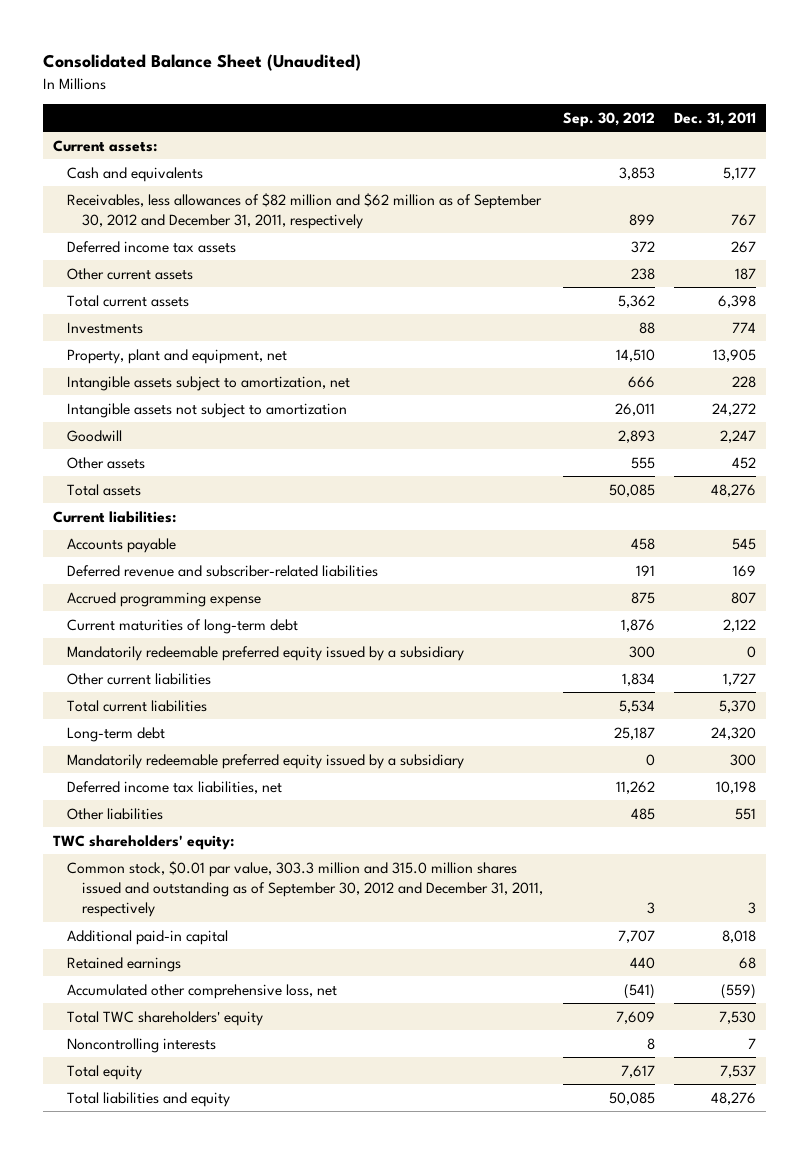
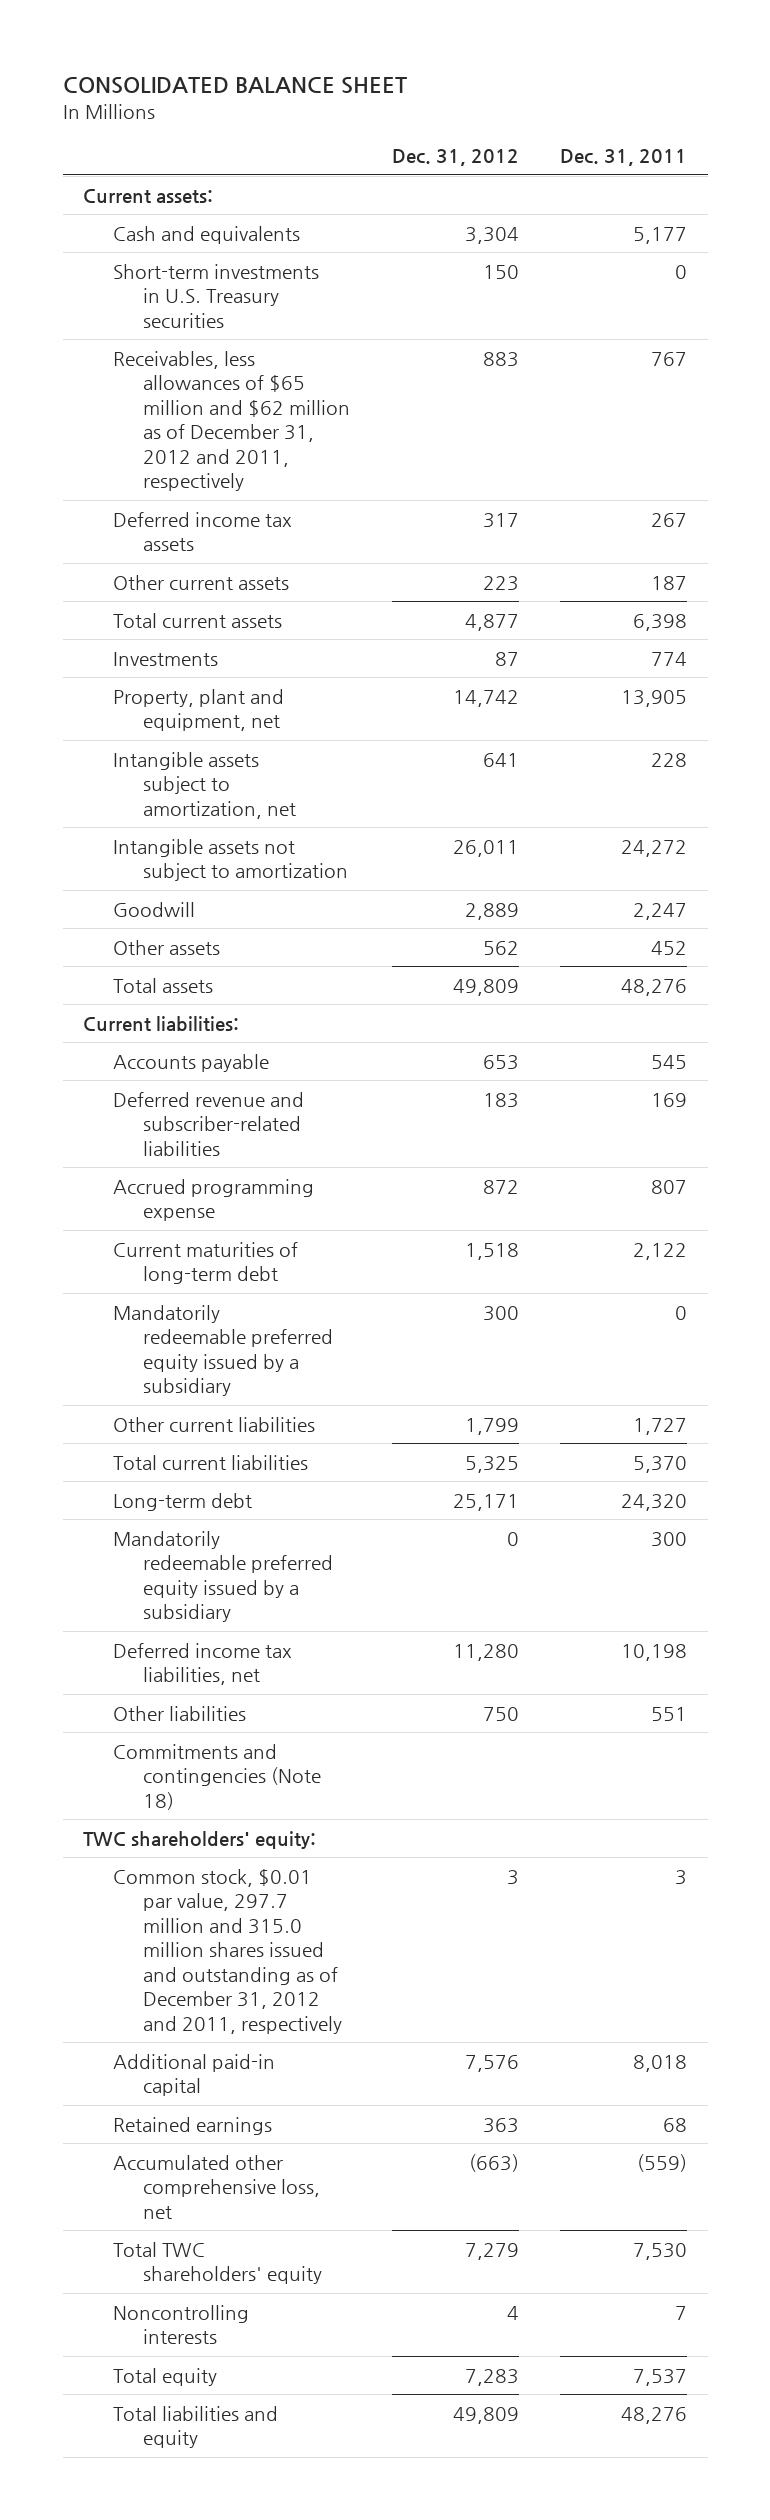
- Consolidated Balance Sheet (Unaudited)
+ CONSOLIDATED BALANCE SHEET
- | Sep. 30, 2012 | Dec. 31, 2011
+ | Dec. 31, 2012 | Dec. 31, 2011
- Receivables, less allowances of $82 million and $62 million as of September 30, 2012 and December 31, 2011, respectively | 899 | 767
+ Short-term investments in U.S. Treasury securities | 150 | 0
+ Receivables, less allowances of $65 million and $62 million as of December 31, 2012 and 2011, respectively | 883 | 767
+ Commitments and contingencies (Note 18)
- Common stock, $0.01 par value, 303.3 million and 315.0 million shares issued and outstanding as of September 30, 2012 and December 31, 2011, respectively | 3 | 3
+ Common stock, $0.01 par value, 297.7 million and 315.0 million shares issued and outstanding as of December 31, 2012 and 2011, respectively | 3 | 3

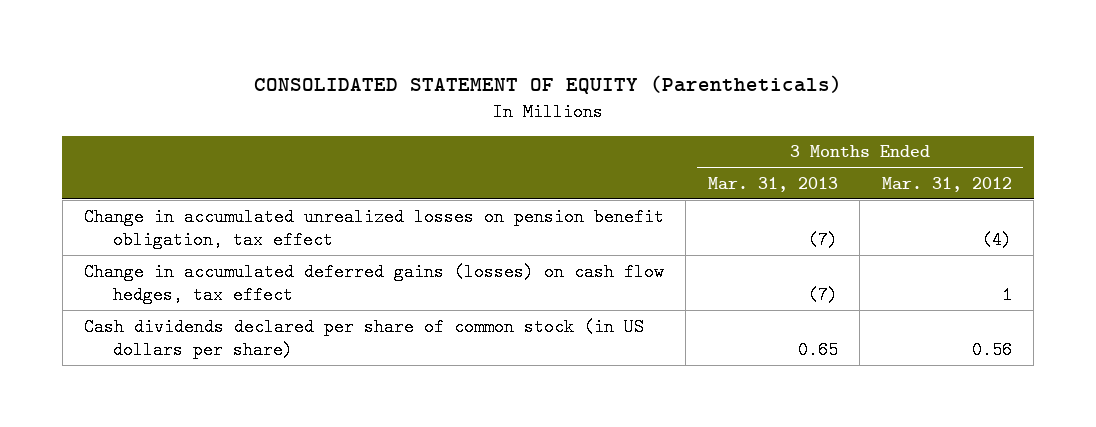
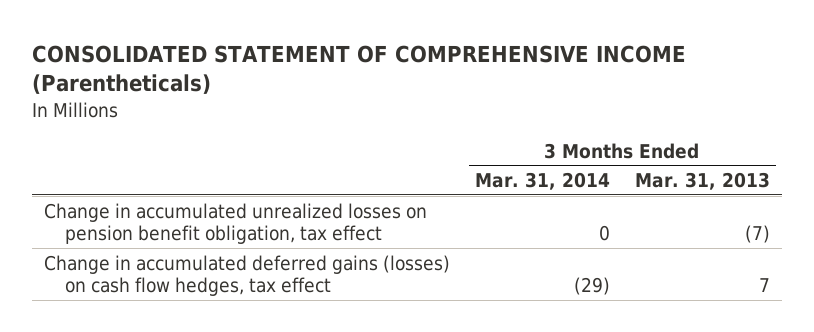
- CONSOLIDATED STATEMENT OF EQUITY (Parentheticals)
+ CONSOLIDATED STATEMENT OF COMPREHENSIVE INCOME (Parentheticals)
- | 3 Months Ended Mar. 31, 2013 | 3 Months Ended Mar. 31, 2012
+ | 3 Months Ended Mar. 31, 2014 | 3 Months Ended Mar. 31, 2013
- Change in accumulated deferred gains (losses) on cash flow hedges, tax effect | (7) | 1
- Cash dividends declared per share of common stock (in US dollars per share) | 0.65 | 0.56
+ Change in accumulated deferred gains (losses) on cash flow hedges, tax effect | (29) | 7

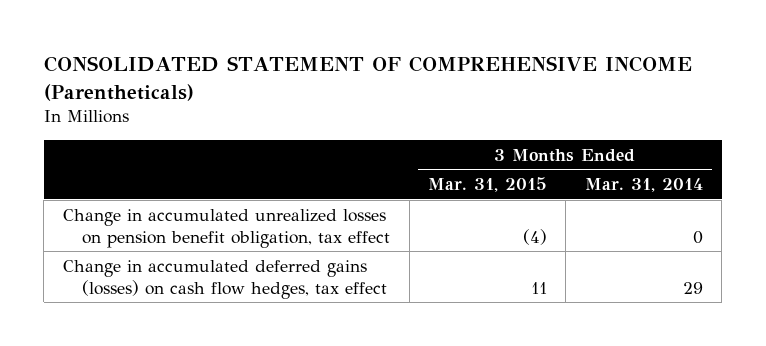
- | 3 Months Ended Mar. 31, 2014 | 3 Months Ended Mar. 31, 2013
+ | 3 Months Ended Mar. 31, 2015 | 3 Months Ended Mar. 31, 2014
- Change in accumulated deferred gains (losses) on cash flow hedges, tax effect | (29) | 7
+ Change in accumulated deferred gains (losses) on cash flow hedges, tax effect | 11 | 29

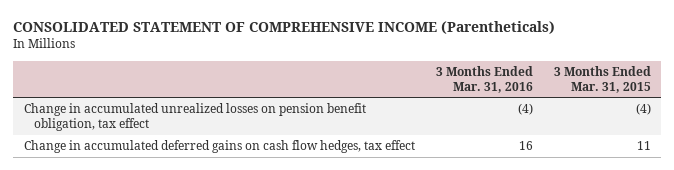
- | 3 Months Ended Mar. 31, 2015 | 3 Months Ended Mar. 31, 2014
+ | 3 Months Ended Mar. 31, 2016 | 3 Months Ended Mar. 31, 2015
- Change in accumulated deferred gains (losses) on cash flow hedges, tax effect | 11 | 29
+ Change in accumulated deferred gains on cash flow hedges, tax effect | 16 | 11

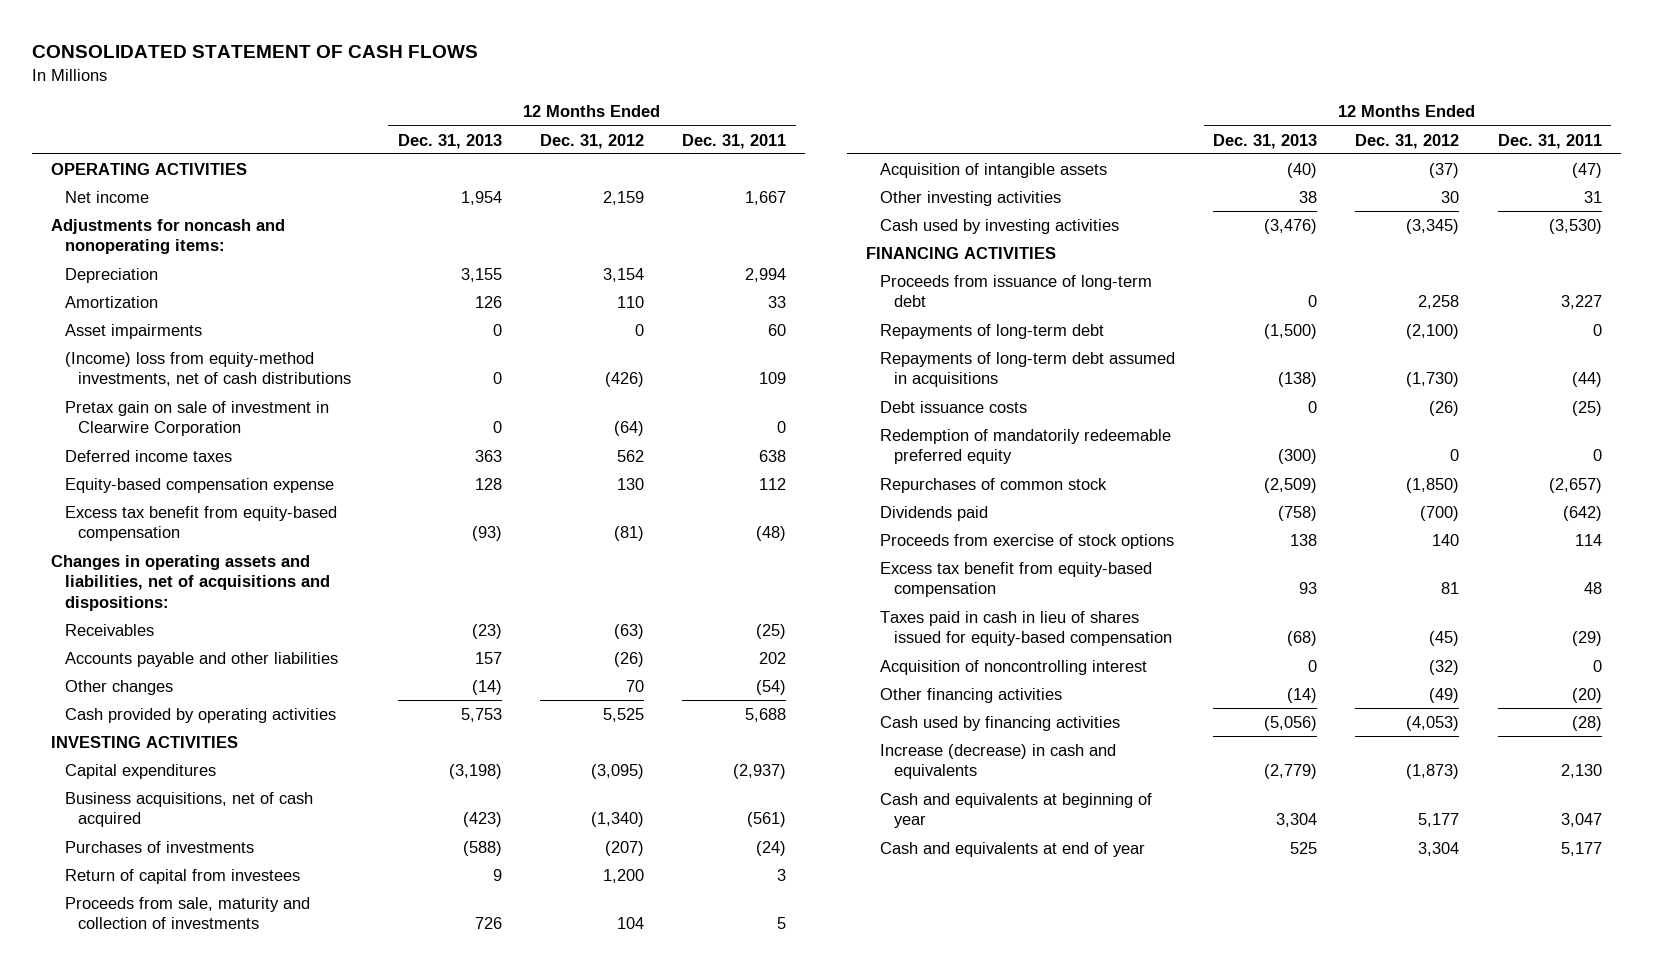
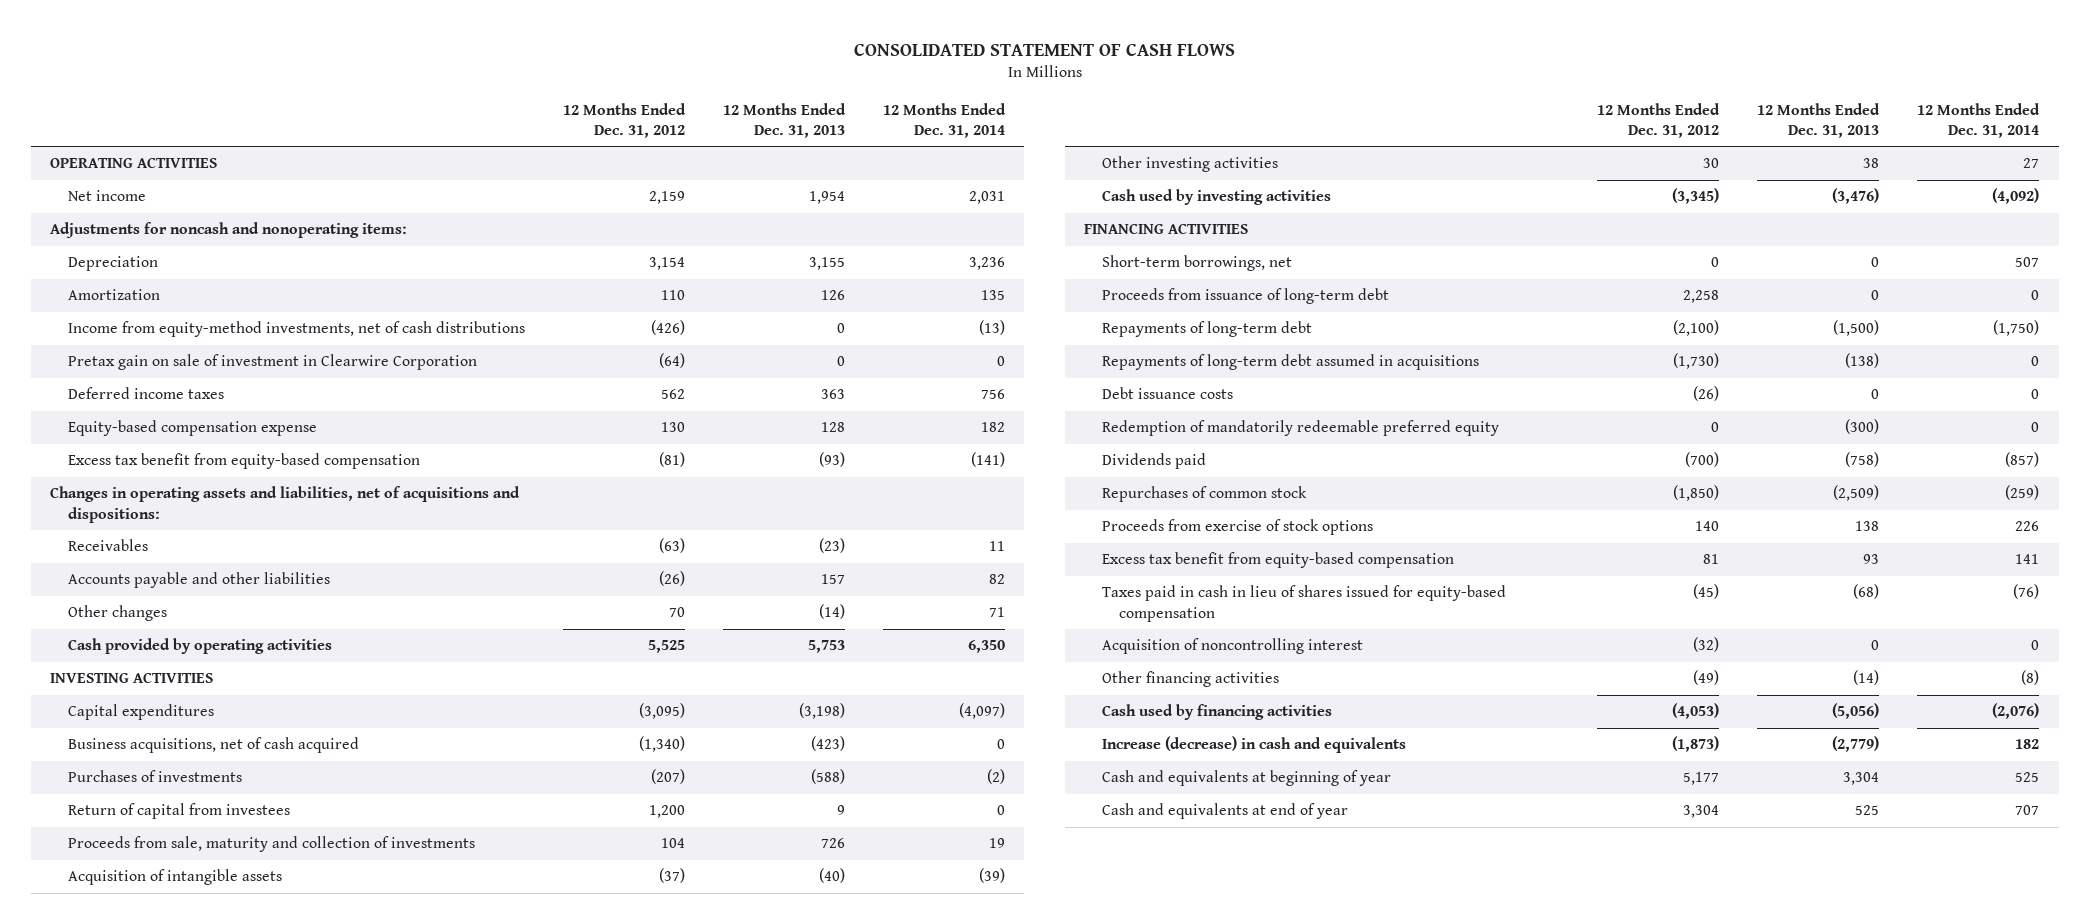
- | 12 Months Ended Dec. 31, 2013 | 12 Months Ended Dec. 31, 2012 | 12 Months Ended Dec. 31, 2011
+ | 12 Months Ended Dec. 31, 2012 | 12 Months Ended Dec. 31, 2013 | 12 Months Ended Dec. 31, 2014
- Asset impairments | 0 | 0 | 60
- (Income) loss from equity-method investments, net of cash distributions | 0 | (426) | 109
+ Income from equity-method investments, net of cash distributions | (426) | 0 | (13)
+ Short-term borrowings, net | 0 | 0 | 507
moved down: Repurchases of common stock | (1,850) | (2,509) | (259)

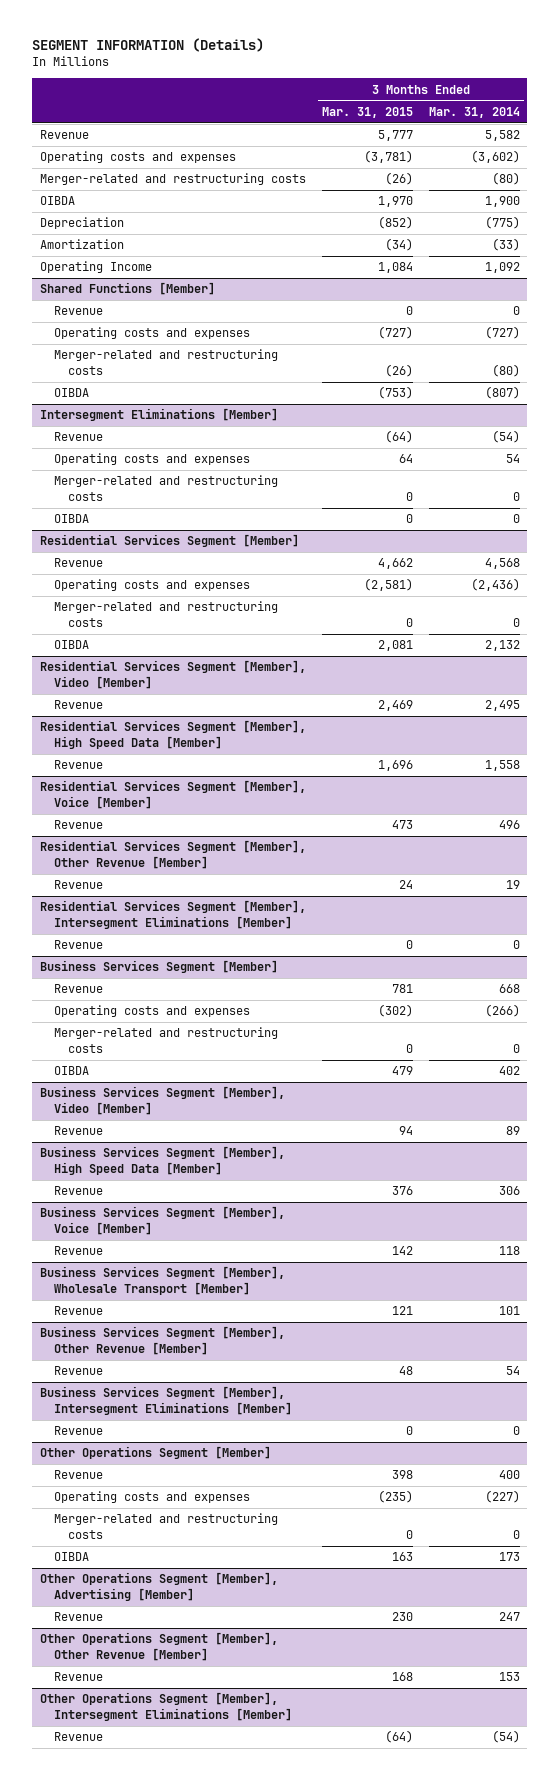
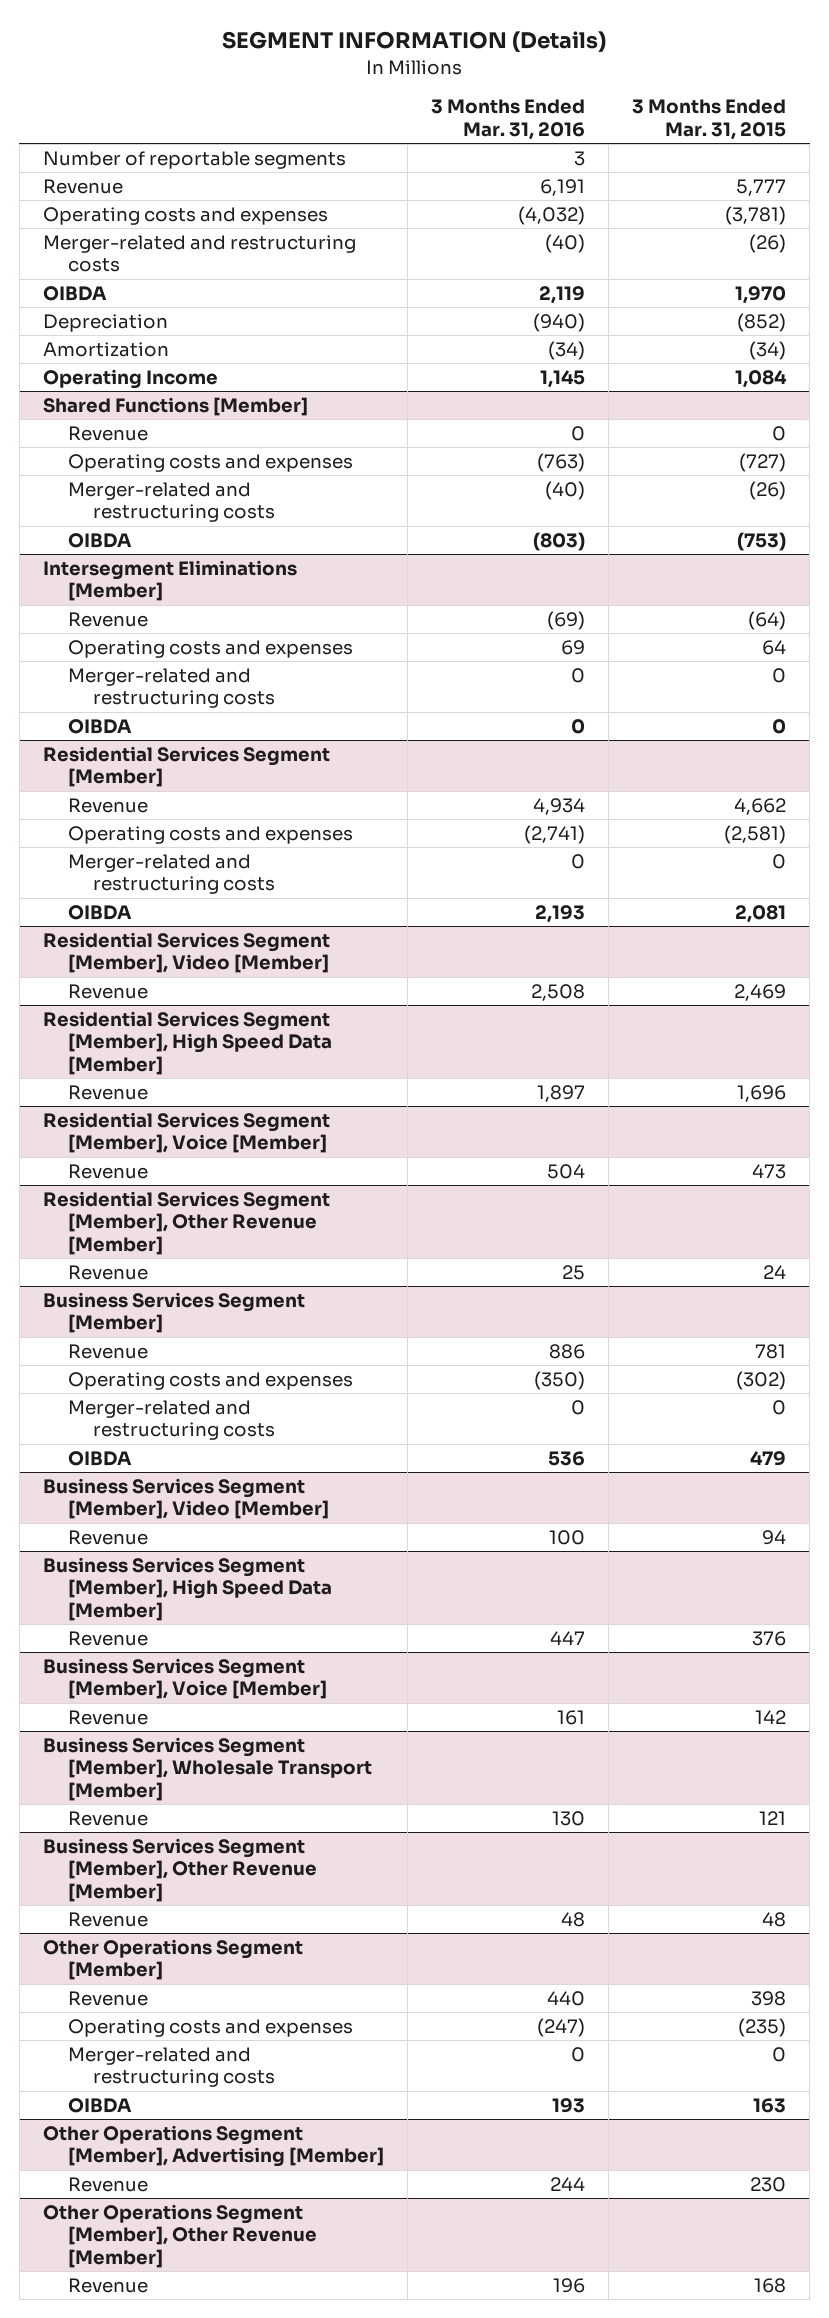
- | 3 Months Ended Mar. 31, 2015 | 3 Months Ended Mar. 31, 2014
+ | 3 Months Ended Mar. 31, 2016 | 3 Months Ended Mar. 31, 2015
+ Number of reportable segments | 3 |
- Residential Services Segment [Member], Intersegment Eliminations [Member]
- Revenue | 0 | 0
- Business Services Segment [Member], Intersegment Eliminations [Member]
- Revenue | 0 | 0
- Other Operations Segment [Member], Intersegment Eliminations [Member]
- Revenue | (64) | (54)

